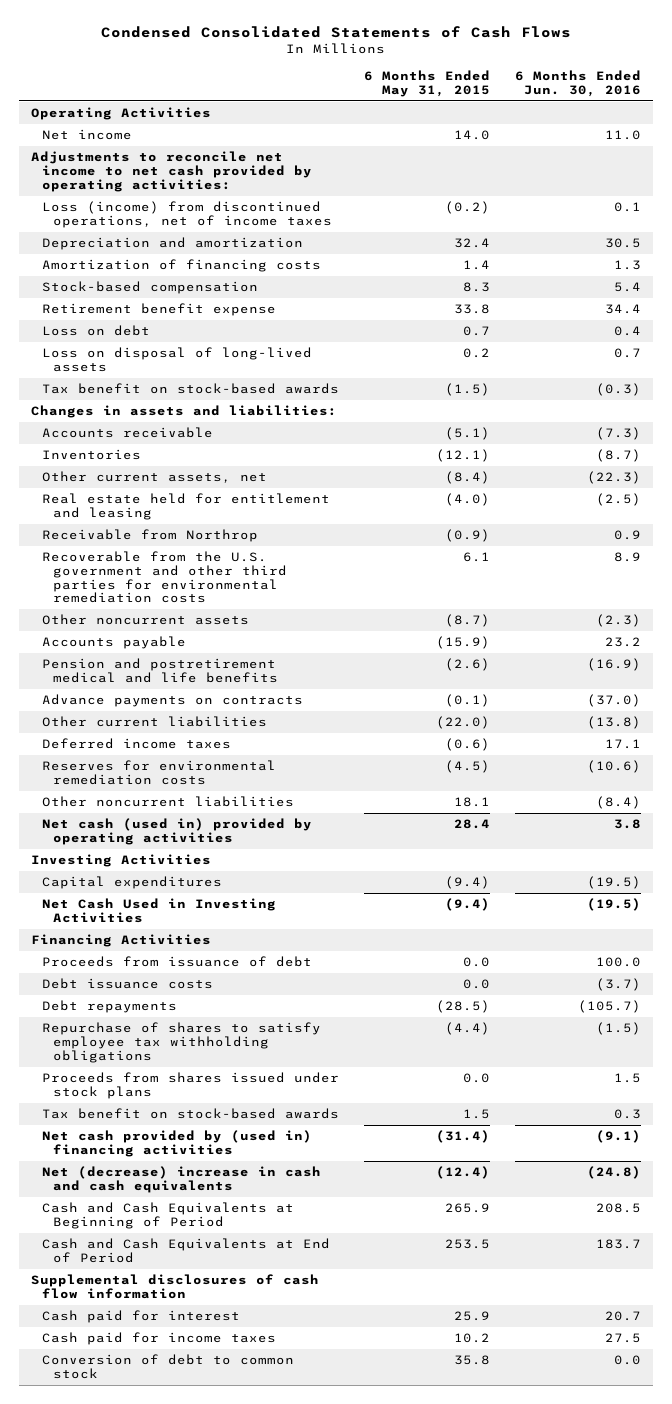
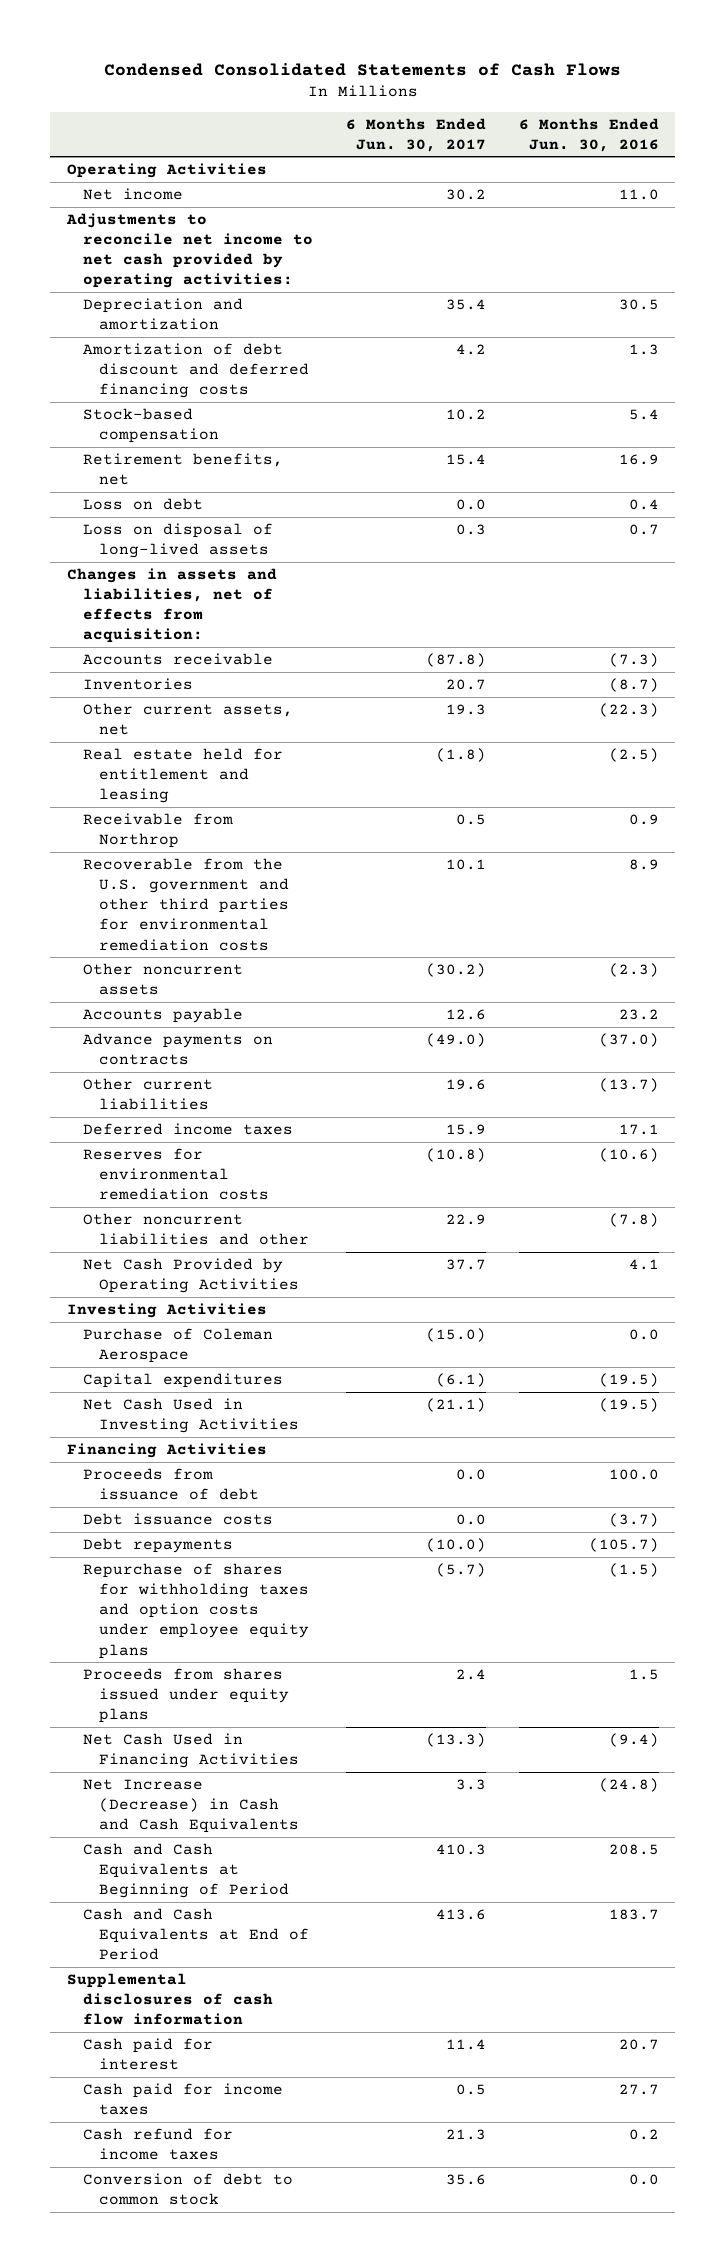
- | 6 Months Ended May 31, 2015 | 6 Months Ended Jun. 30, 2016
+ | 6 Months Ended Jun. 30, 2017 | 6 Months Ended Jun. 30, 2016
- Loss (income) from discontinued operations, net of income taxes | (0.2) | 0.1
- Amortization of financing costs | 1.4 | 1.3
+ Amortization of debt discount and deferred financing costs | 4.2 | 1.3
- Retirement benefit expense | 33.8 | 34.4
+ Retirement benefits, net | 15.4 | 16.9
- Tax benefit on stock-based awards | (1.5) | (0.3)
- Changes in assets and liabilities:
+ Changes in assets and liabilities, net of effects from acquisition:
- Pension and postretirement medical and life benefits | (2.6) | (16.9)
- Other current liabilities | (22.0) | (13.8)
+ Other current liabilities | 19.6 | (13.7)
- Other noncurrent liabilities | 18.1 | (8.4)
- Net cash (used in) provided by operating activities | 28.4 | 3.8
+ Other noncurrent liabilities and other | 22.9 | (7.8)
+ Net Cash Provided by Operating Activities | 37.7 | 4.1
+ Purchase of Coleman Aerospace | (15.0) | 0.0
- Repurchase of shares to satisfy employee tax withholding obligations | (4.4) | (1.5)
- Proceeds from shares issued under stock plans | 0.0 | 1.5
- Tax benefit on stock-based awards | 1.5 | 0.3
- Net cash provided by (used in) financing activities | (31.4) | (9.1)
- Net (decrease) increase in cash and cash equivalents | (12.4) | (24.8)
+ Repurchase of shares for withholding taxes and option costs under employee equity plans | (5.7) | (1.5)
+ Proceeds from shares issued under equity plans | 2.4 | 1.5
+ Net Cash Used in Financing Activities | (13.3) | (9.4)
+ Net Increase (Decrease) in Cash and Cash Equivalents | 3.3 | (24.8)
- Cash paid for income taxes | 10.2 | 27.5
+ Cash paid for income taxes | 0.5 | 27.7
+ Cash refund for income taxes | 21.3 | 0.2

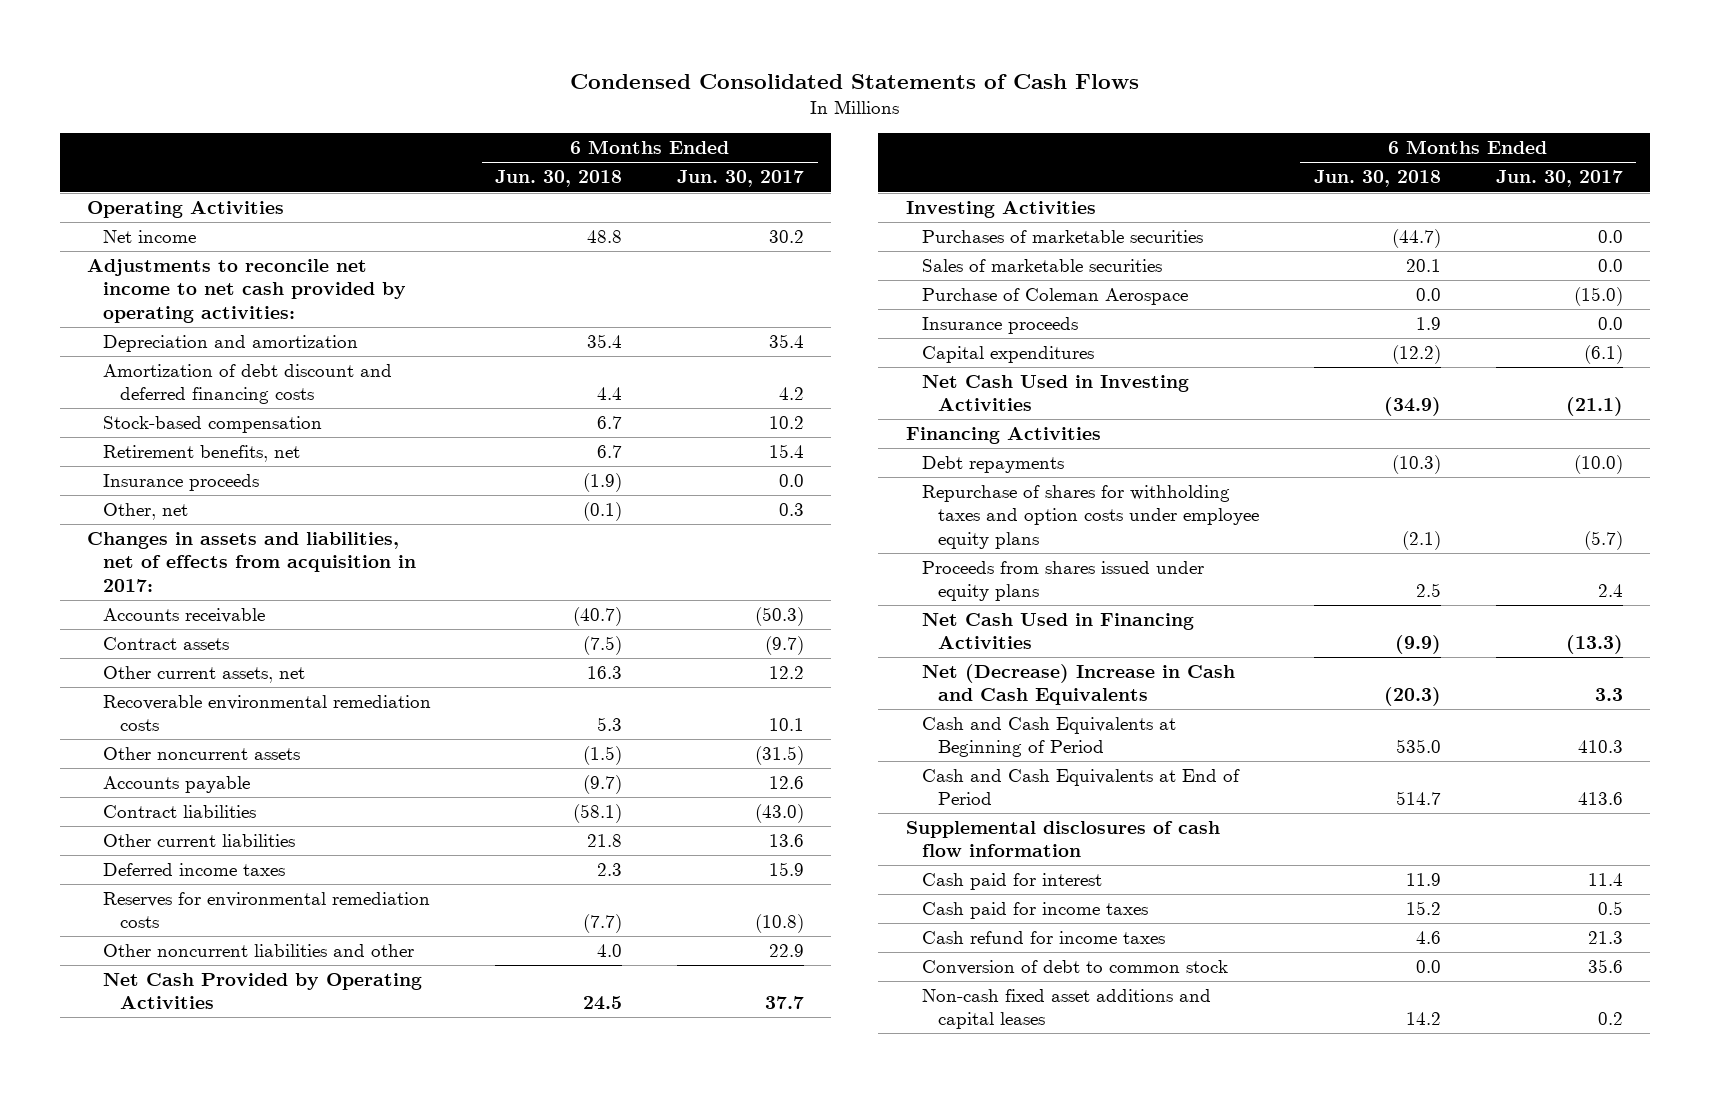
- | 6 Months Ended Jun. 30, 2017 | 6 Months Ended Jun. 30, 2016
+ | 6 Months Ended Jun. 30, 2018 | 6 Months Ended Jun. 30, 2017
- Loss on debt | 0.0 | 0.4
- Loss on disposal of long-lived assets | 0.3 | 0.7
- Changes in assets and liabilities, net of effects from acquisition:
- Accounts receivable | (87.8) | (7.3)
- Inventories | 20.7 | (8.7)
- Other current assets, net | 19.3 | (22.3)
- Real estate held for entitlement and leasing | (1.8) | (2.5)
- Receivable from Northrop | 0.5 | 0.9
- Recoverable from the U.S. government and other third parties for environmental remediation costs | 10.1 | 8.9
- Other noncurrent assets | (30.2) | (2.3)
+ Insurance proceeds | (1.9) | 0.0
+ Other, net | (0.1) | 0.3
+ Changes in assets and liabilities, net of effects from acquisition in 2017:
+ Accounts receivable | (40.7) | (50.3)
+ Contract assets | (7.5) | (9.7)
+ Other current assets, net | 16.3 | 12.2
+ Recoverable environmental remediation costs | 5.3 | 10.1
+ Other noncurrent assets | (1.5) | (31.5)
- Advance payments on contracts | (49.0) | (37.0)
- Other current liabilities | 19.6 | (13.7)
+ Contract liabilities | (58.1) | (43.0)
+ Other current liabilities | 21.8 | 13.6
+ Purchases of marketable securities | (44.7) | 0.0
+ Sales of marketable securities | 20.1 | 0.0
+ Insurance proceeds | 1.9 | 0.0
- Proceeds from issuance of debt | 0.0 | 100.0
- Debt issuance costs | 0.0 | (3.7)
- Net Increase (Decrease) in Cash and Cash Equivalents | 3.3 | (24.8)
+ Net (Decrease) Increase in Cash and Cash Equivalents | (20.3) | 3.3
+ Non-cash fixed asset additions and capital leases | 14.2 | 0.2

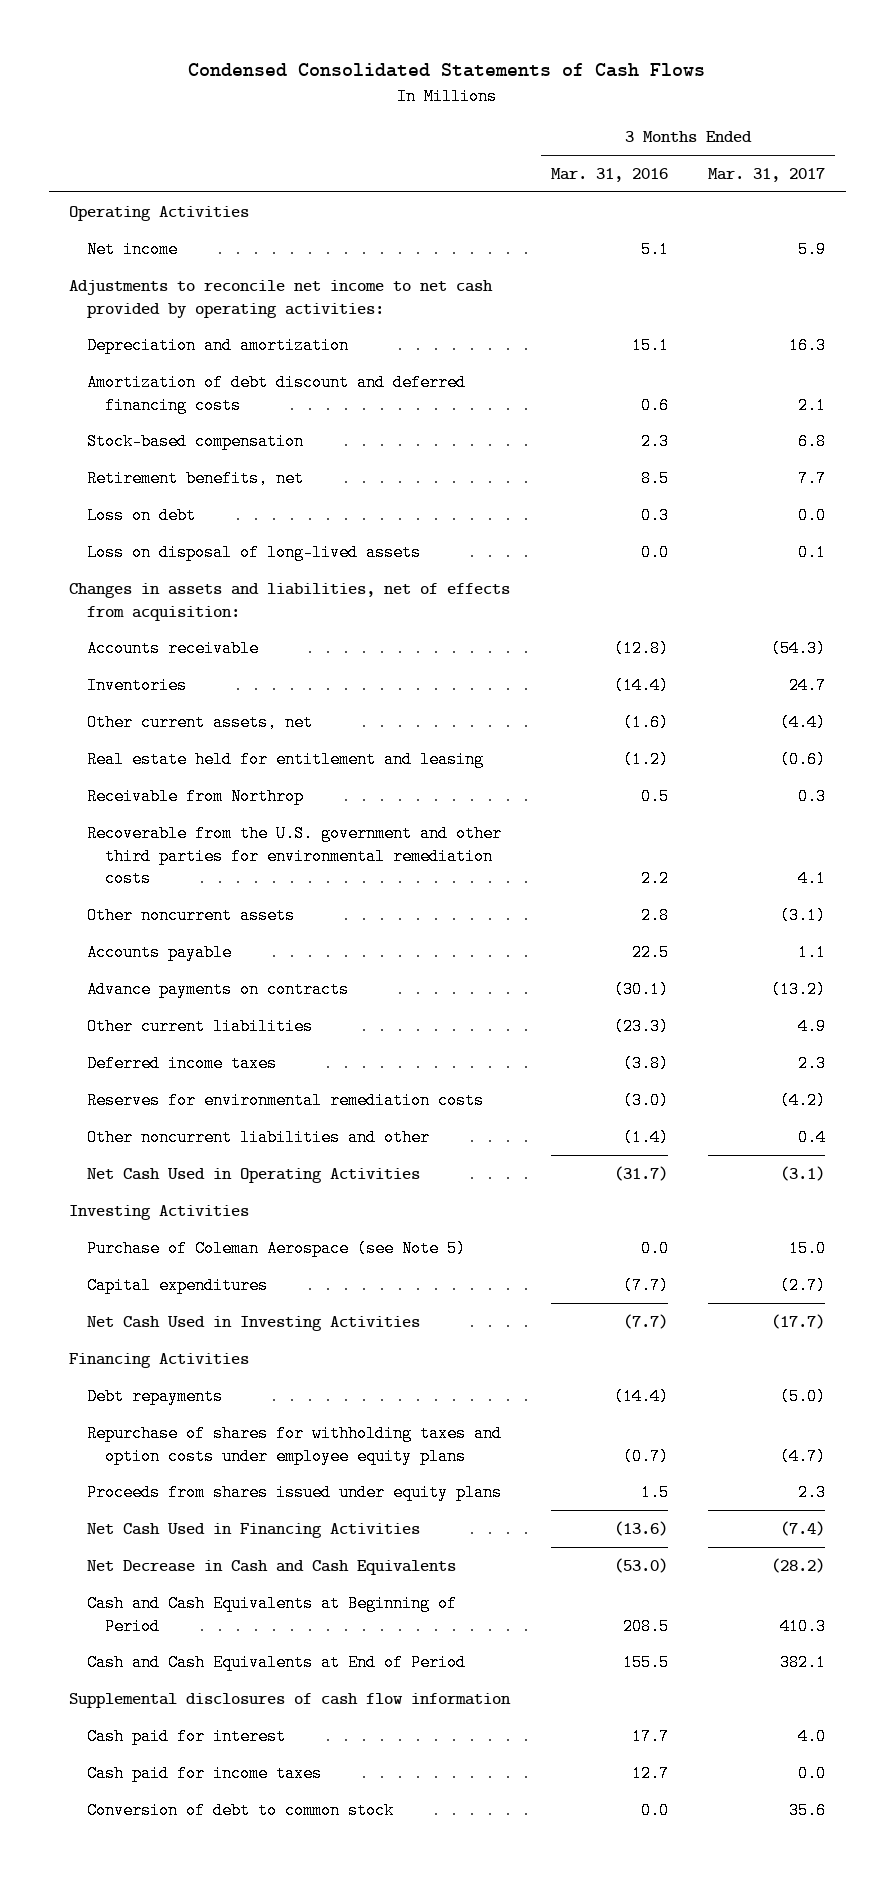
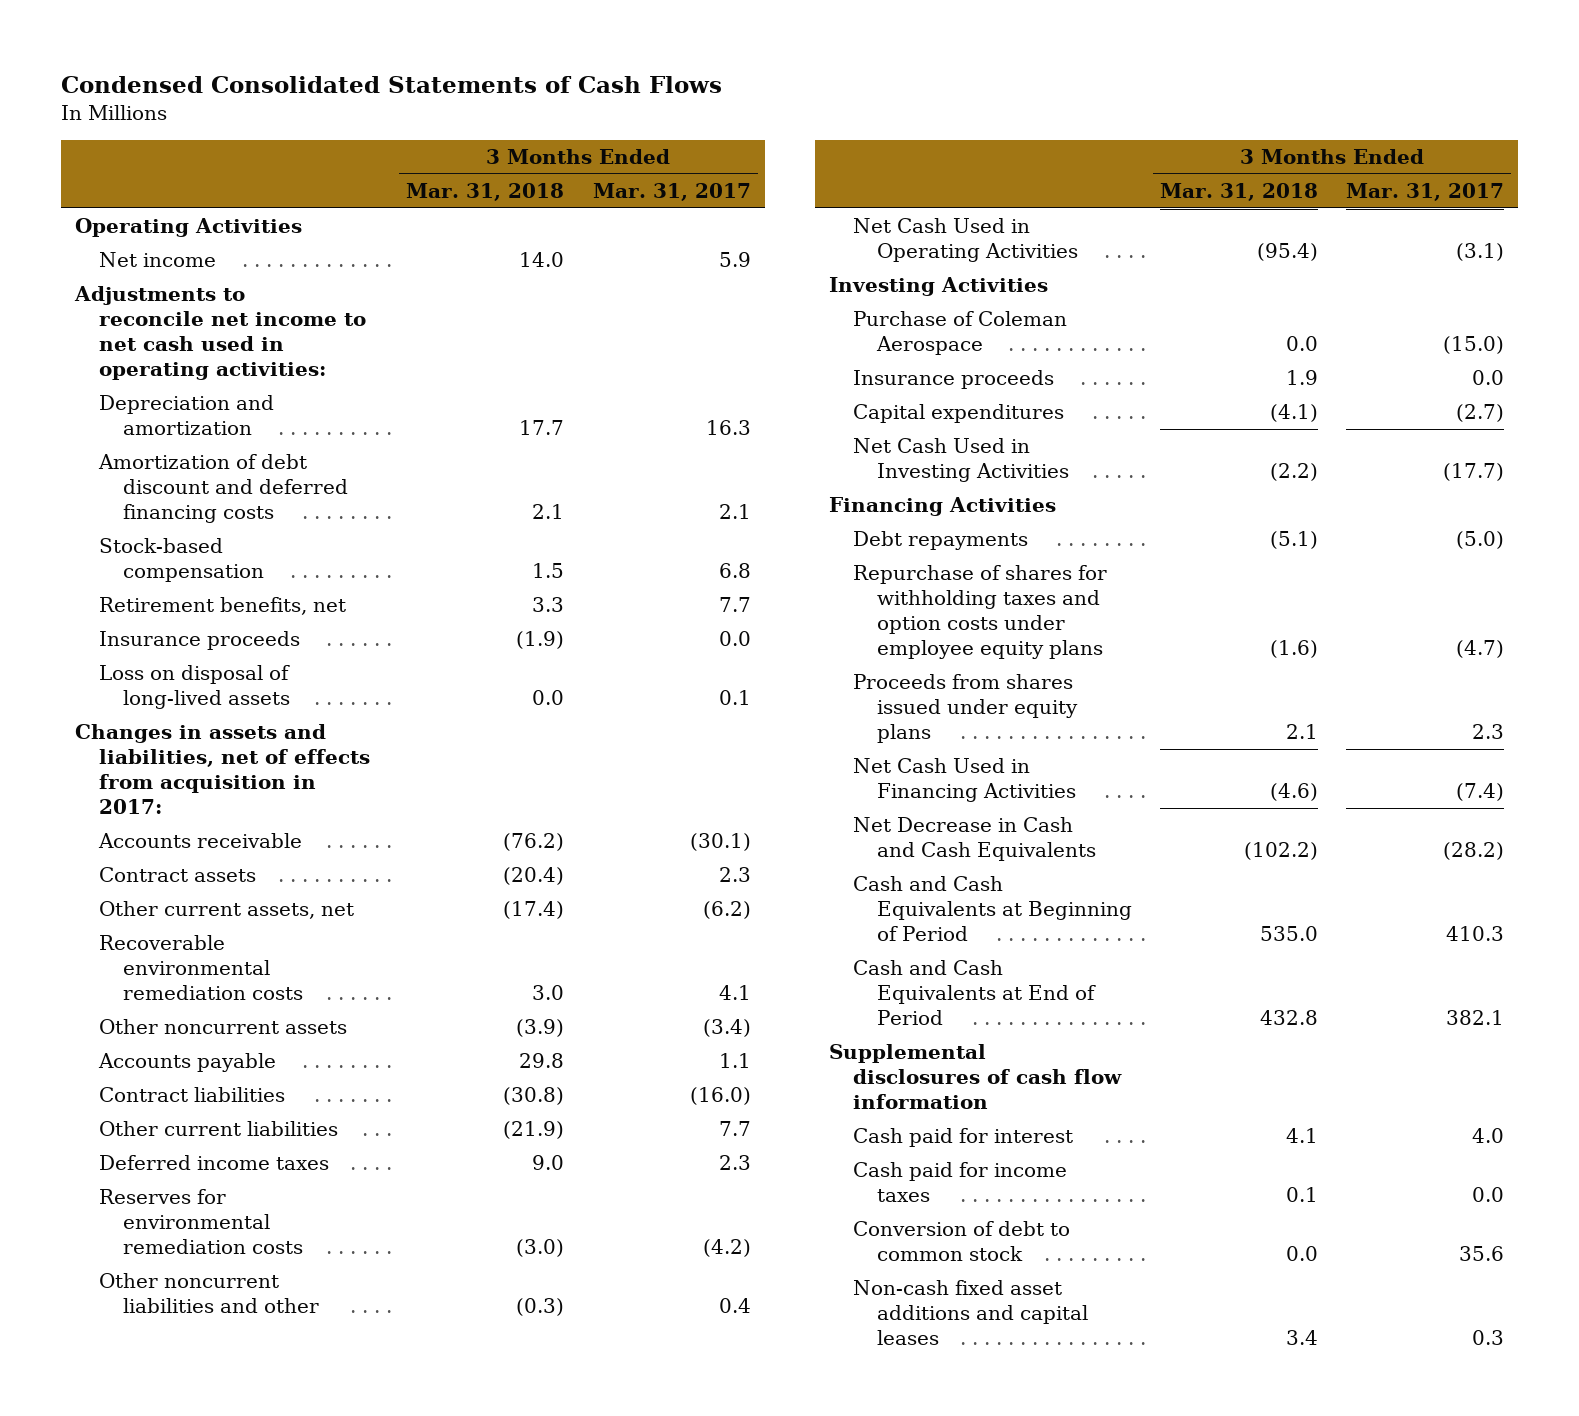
- | 3 Months Ended Mar. 31, 2016 | 3 Months Ended Mar. 31, 2017
+ | 3 Months Ended Mar. 31, 2018 | 3 Months Ended Mar. 31, 2017
- Adjustments to reconcile net income to net cash provided by operating activities:
+ Adjustments to reconcile net income to net cash used in operating activities:
- Loss on debt | 0.3 | 0.0
+ Insurance proceeds | (1.9) | 0.0
- Changes in assets and liabilities, net of effects from acquisition:
- Accounts receivable | (12.8) | (54.3)
- Inventories | (14.4) | 24.7
- Other current assets, net | (1.6) | (4.4)
- Real estate held for entitlement and leasing | (1.2) | (0.6)
- Receivable from Northrop | 0.5 | 0.3
- Recoverable from the U.S. government and other third parties for environmental remediation costs | 2.2 | 4.1
- Other noncurrent assets | 2.8 | (3.1)
+ Changes in assets and liabilities, net of effects from acquisition in 2017:
+ Accounts receivable | (76.2) | (30.1)
+ Contract assets | (20.4) | 2.3
+ Other current assets, net | (17.4) | (6.2)
+ Recoverable environmental remediation costs | 3.0 | 4.1
+ Other noncurrent assets | (3.9) | (3.4)
- Advance payments on contracts | (30.1) | (13.2)
- Other current liabilities | (23.3) | 4.9
+ Contract liabilities | (30.8) | (16.0)
+ Other current liabilities | (21.9) | 7.7
- Purchase of Coleman Aerospace (see Note 5) | 0.0 | 15.0
+ Purchase of Coleman Aerospace | 0.0 | (15.0)
+ Insurance proceeds | 1.9 | 0.0
+ Non-cash fixed asset additions and capital leases | 3.4 | 0.3

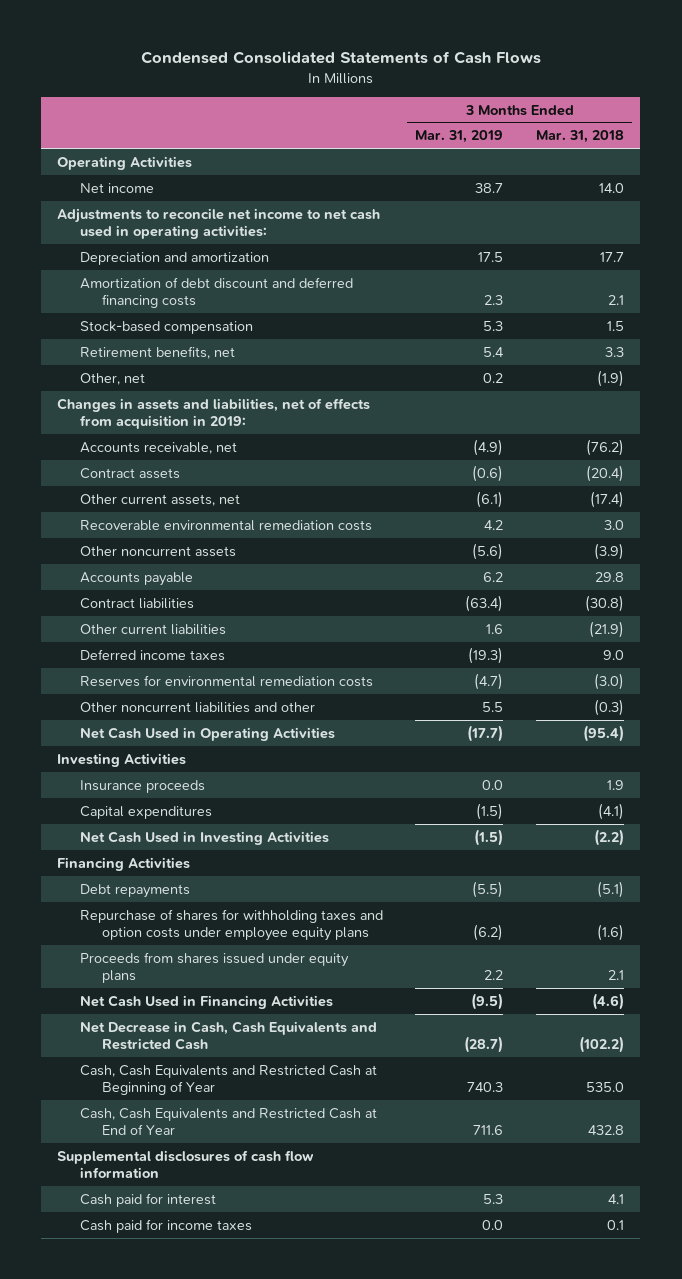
- | 3 Months Ended Mar. 31, 2018 | 3 Months Ended Mar. 31, 2017
+ | 3 Months Ended Mar. 31, 2019 | 3 Months Ended Mar. 31, 2018
- Insurance proceeds | (1.9) | 0.0
- Loss on disposal of long-lived assets | 0.0 | 0.1
- Changes in assets and liabilities, net of effects from acquisition in 2017:
- Accounts receivable | (76.2) | (30.1)
+ Other, net | 0.2 | (1.9)
+ Changes in assets and liabilities, net of effects from acquisition in 2019:
+ Accounts receivable, net | (4.9) | (76.2)
- Purchase of Coleman Aerospace | 0.0 | (15.0)
- Net Decrease in Cash and Cash Equivalents | (102.2) | (28.2)
- Cash and Cash Equivalents at Beginning of Period | 535.0 | 410.3
- Cash and Cash Equivalents at End of Period | 432.8 | 382.1
+ Net Decrease in Cash, Cash Equivalents and Restricted Cash | (28.7) | (102.2)
+ Cash, Cash Equivalents and Restricted Cash at Beginning of Year | 740.3 | 535.0
+ Cash, Cash Equivalents and Restricted Cash at End of Year | 711.6 | 432.8
- Conversion of debt to common stock | 0.0 | 35.6
- Non-cash fixed asset additions and capital leases | 3.4 | 0.3

